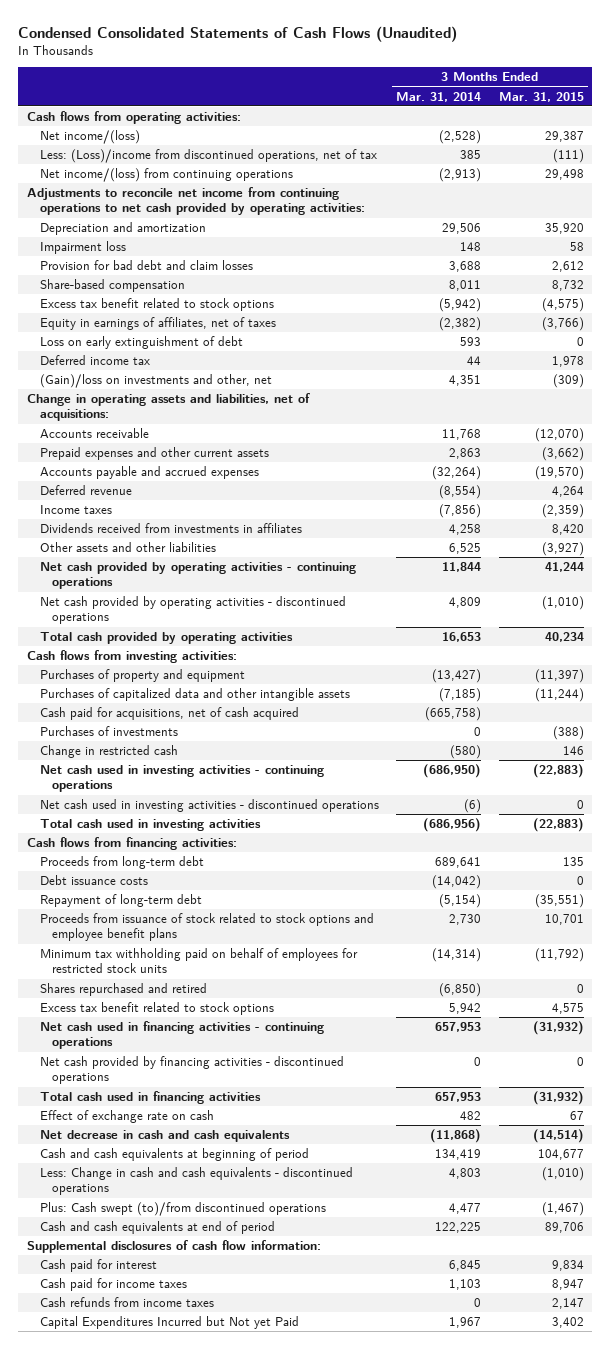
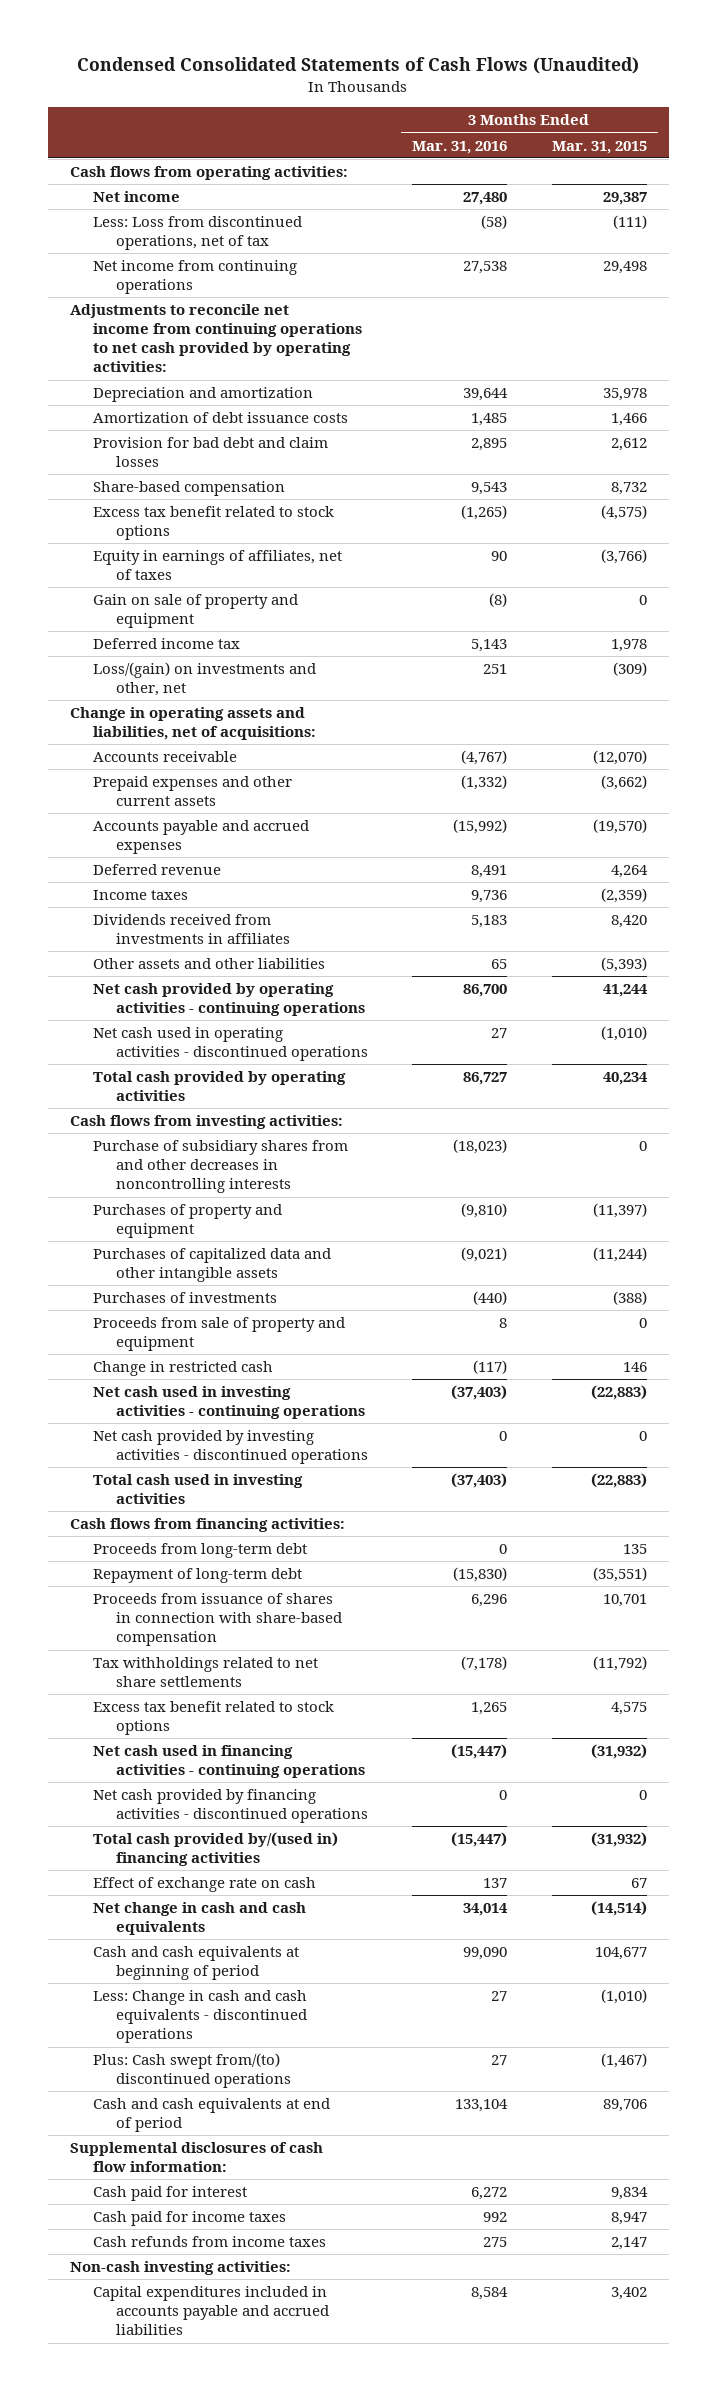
- | 3 Months Ended Mar. 31, 2014 | 3 Months Ended Mar. 31, 2015
+ | 3 Months Ended Mar. 31, 2016 | 3 Months Ended Mar. 31, 2015
- Net income/(loss) | (2,528) | 29,387
- Less: (Loss)/income from discontinued operations, net of tax | 385 | (111)
- Net income/(loss) from continuing operations | (2,913) | 29,498
+ Net income | 27,480 | 29,387
+ Less: Loss from discontinued operations, net of tax | (58) | (111)
+ Net income from continuing operations | 27,538 | 29,498
- Depreciation and amortization | 29,506 | 35,920
- Impairment loss | 148 | 58
+ Depreciation and amortization | 39,644 | 35,978
+ Amortization of debt issuance costs | 1,485 | 1,466
- Loss on early extinguishment of debt | 593 | 0
+ Gain on sale of property and equipment | (8) | 0
- (Gain)/loss on investments and other, net | 4,351 | (309)
+ Loss/(gain) on investments and other, net | 251 | (309)
- Other assets and other liabilities | 6,525 | (3,927)
+ Other assets and other liabilities | 65 | (5,393)
- Net cash provided by operating activities - discontinued operations | 4,809 | (1,010)
+ Net cash used in operating activities - discontinued operations | 27 | (1,010)
+ Purchase of subsidiary shares from and other decreases in noncontrolling interests | (18,023) | 0
- Cash paid for acquisitions, net of cash acquired | (665,758) |
+ Proceeds from sale of property and equipment | 8 | 0
- Net cash used in investing activities - discontinued operations | (6) | 0
+ Net cash provided by investing activities - discontinued operations | 0 | 0
- Debt issuance costs | (14,042) | 0
- Proceeds from issuance of stock related to stock options and employee benefit plans | 2,730 | 10,701
- Minimum tax withholding paid on behalf of employees for restricted stock units | (14,314) | (11,792)
- Shares repurchased and retired | (6,850) | 0
+ Proceeds from issuance of shares in connection with share-based compensation | 6,296 | 10,701
+ Tax withholdings related to net share settlements | (7,178) | (11,792)
- Total cash used in financing activities | 657,953 | (31,932)
+ Total cash provided by/(used in) financing activities | (15,447) | (31,932)
- Net decrease in cash and cash equivalents | (11,868) | (14,514)
+ Net change in cash and cash equivalents | 34,014 | (14,514)
- Plus: Cash swept (to)/from discontinued operations | 4,477 | (1,467)
+ Plus: Cash swept from/(to) discontinued operations | 27 | (1,467)
- Capital Expenditures Incurred but Not yet Paid | 1,967 | 3,402
+ Non-cash investing activities:
+ Capital expenditures included in accounts payable and accrued liabilities | 8,584 | 3,402

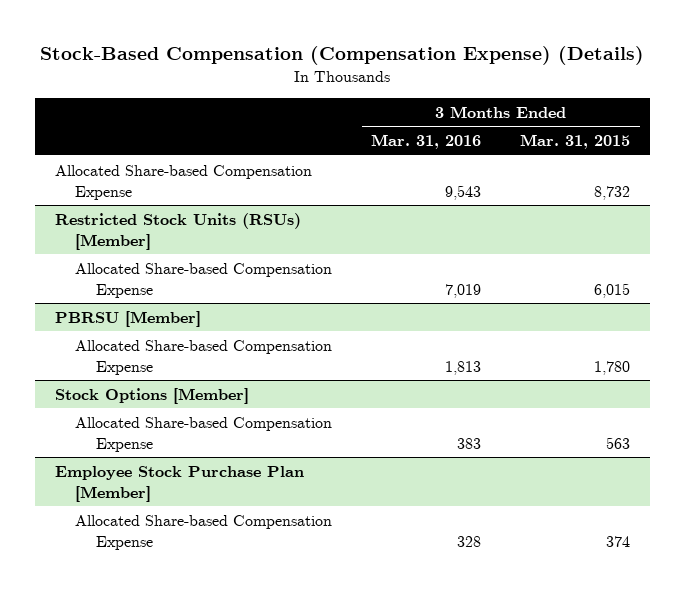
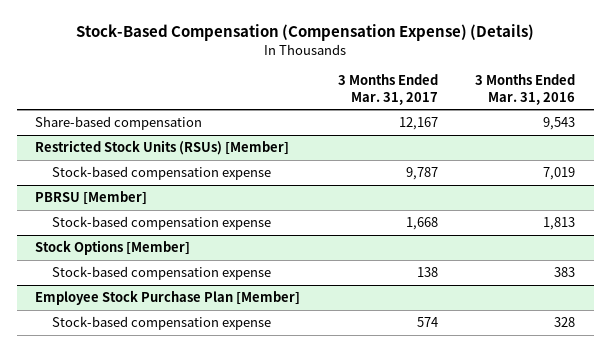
- | 3 Months Ended Mar. 31, 2016 | 3 Months Ended Mar. 31, 2015
+ | 3 Months Ended Mar. 31, 2017 | 3 Months Ended Mar. 31, 2016
- Allocated Share-based Compensation Expense | 9,543 | 8,732
+ Share-based compensation | 12,167 | 9,543
@ Restricted Stock Units (RSUs) [Member]
- Allocated Share-based Compensation Expense | 7,019 | 6,015
+ Stock-based compensation expense | 9,787 | 7,019
@ PBRSU [Member]
- Allocated Share-based Compensation Expense | 1,813 | 1,780
+ Stock-based compensation expense | 1,668 | 1,813
@ Stock Options [Member]
- Allocated Share-based Compensation Expense | 383 | 563
+ Stock-based compensation expense | 138 | 383
@ Employee Stock Purchase Plan [Member]
- Allocated Share-based Compensation Expense | 328 | 374
+ Stock-based compensation expense | 574 | 328

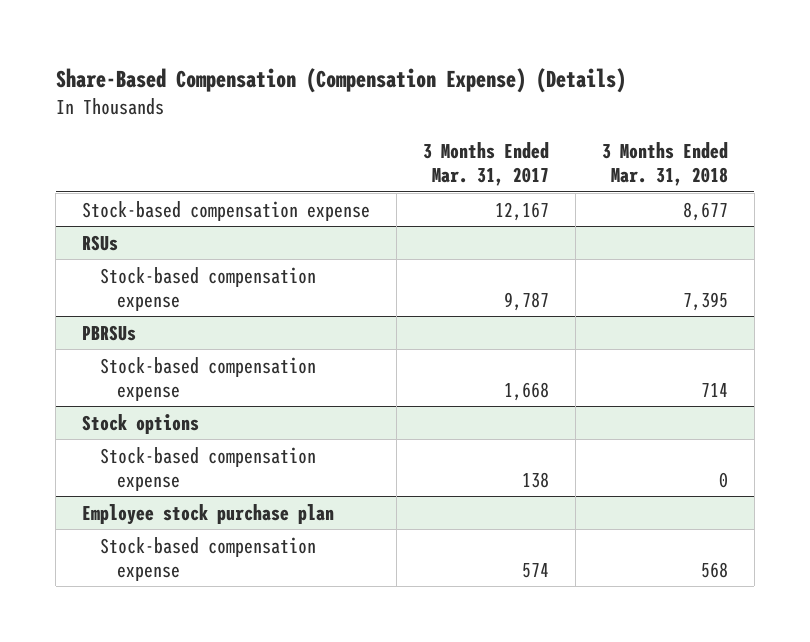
- Stock-Based Compensation (Compensation Expense) (Details)
+ Share-Based Compensation (Compensation Expense) (Details)
- | 3 Months Ended Mar. 31, 2017 | 3 Months Ended Mar. 31, 2016
+ | 3 Months Ended Mar. 31, 2017 | 3 Months Ended Mar. 31, 2018
- Share-based compensation | 12,167 | 9,543
- Restricted Stock Units (RSUs) [Member]
+ Stock-based compensation expense | 12,167 | 8,677
+ RSUs
- PBRSU [Member]
+ PBRSUs
- Stock Options [Member]
+ Stock options
- Employee Stock Purchase Plan [Member]
+ Employee stock purchase plan

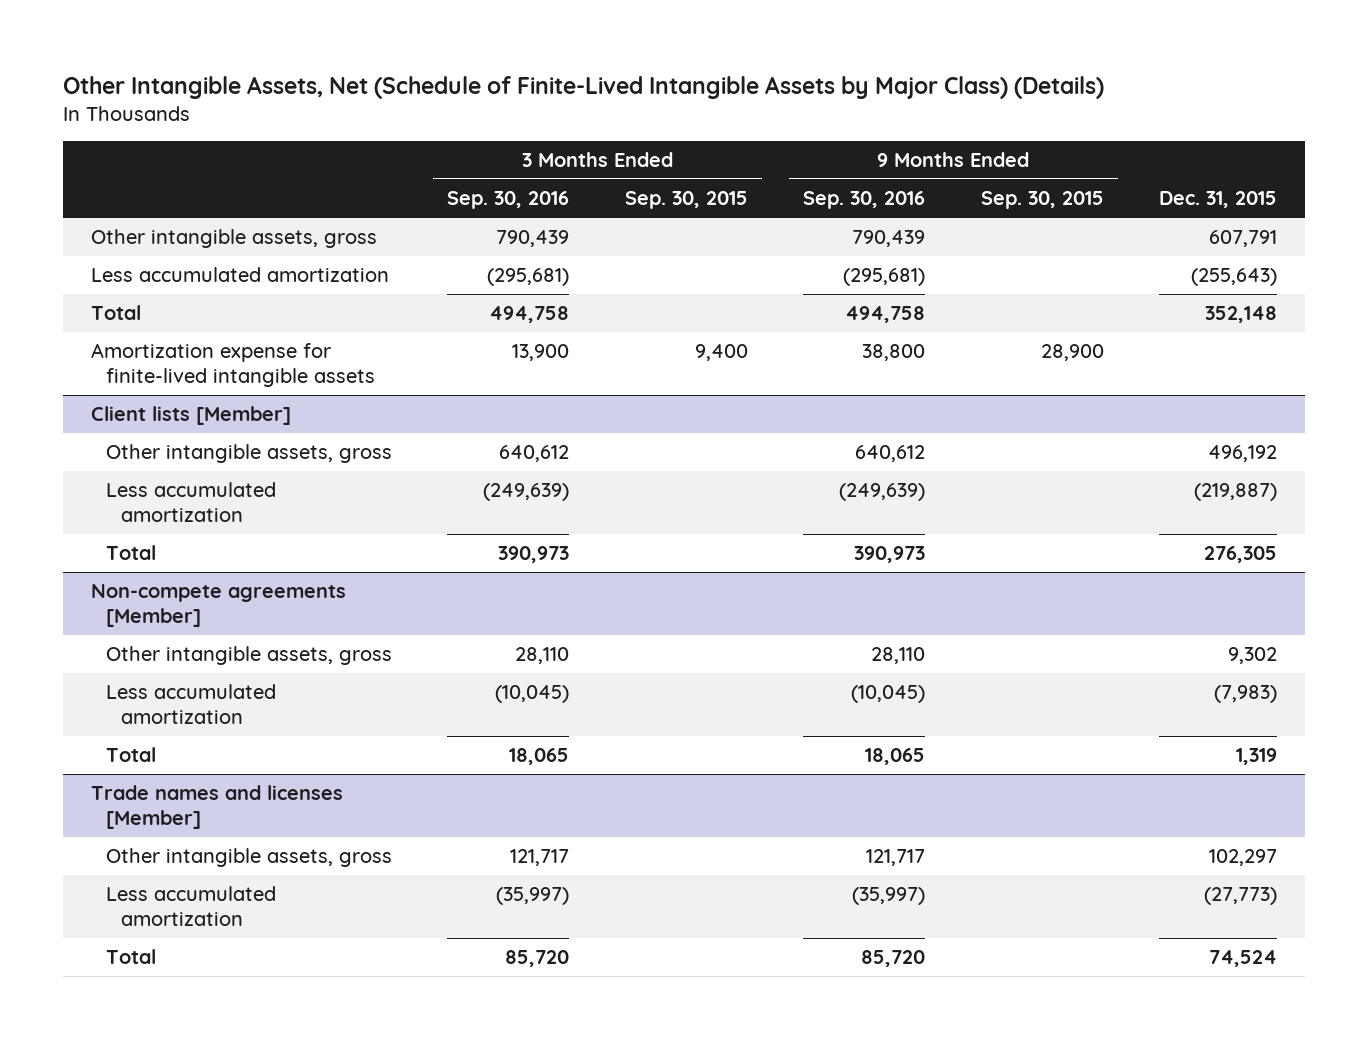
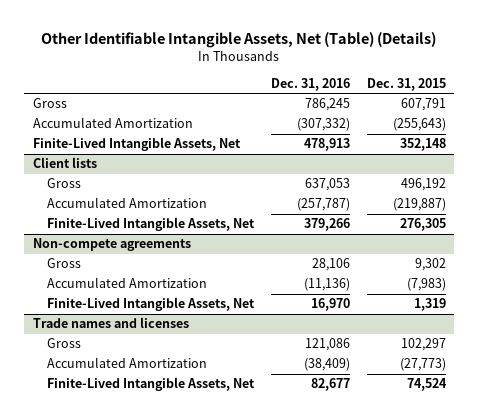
- Other Intangible Assets, Net (Schedule of Finite-Lived Intangible Assets by Major Class) (Details)
+ Other Identifiable Intangible Assets, Net (Table) (Details)
- | 3 Months Ended Sep. 30, 2016 | 3 Months Ended Sep. 30, 2015 | 9 Months Ended Sep. 30, 2016 | 9 Months Ended Sep. 30, 2015 | Dec. 31, 2015
+ | Dec. 31, 2016 | Dec. 31, 2015
- Other intangible assets, gross | 790,439 | | 790,439 | | 607,791
- Less accumulated amortization | (295,681) | | (295,681) | | (255,643)
- Total | 494,758 | | 494,758 | | 352,148
- Amortization expense for finite-lived intangible assets | 13,900 | 9,400 | 38,800 | 28,900 |
- Client lists [Member]
- Other intangible assets, gross | 640,612 | | 640,612 | | 496,192
- Less accumulated amortization | (249,639) | | (249,639) | | (219,887)
- Total | 390,973 | | 390,973 | | 276,305
- Non-compete agreements [Member]
- Other intangible assets, gross | 28,110 | | 28,110 | | 9,302
- Less accumulated amortization | (10,045) | | (10,045) | | (7,983)
- Total | 18,065 | | 18,065 | | 1,319
- Trade names and licenses [Member]
- Other intangible assets, gross | 121,717 | | 121,717 | | 102,297
- Less accumulated amortization | (35,997) | | (35,997) | | (27,773)
- Total | 85,720 | | 85,720 | | 74,524
+ Gross | 786,245 | 607,791
+ Accumulated Amortization | (307,332) | (255,643)
+ Finite-Lived Intangible Assets, Net | 478,913 | 352,148
+ Client lists
+ Gross | 637,053 | 496,192
+ Accumulated Amortization | (257,787) | (219,887)
+ Finite-Lived Intangible Assets, Net | 379,266 | 276,305
+ Non-compete agreements
+ Gross | 28,106 | 9,302
+ Accumulated Amortization | (11,136) | (7,983)
+ Finite-Lived Intangible Assets, Net | 16,970 | 1,319
+ Trade names and licenses
+ Gross | 121,086 | 102,297
+ Accumulated Amortization | (38,409) | (27,773)
+ Finite-Lived Intangible Assets, Net | 82,677 | 74,524

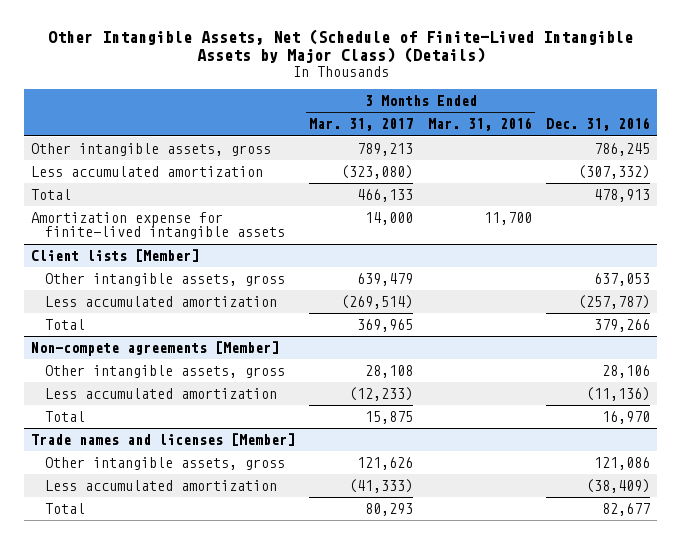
- Other Identifiable Intangible Assets, Net (Table) (Details)
+ Other Intangible Assets, Net (Schedule of Finite-Lived Intangible Assets by Major Class) (Details)
- | Dec. 31, 2016 | Dec. 31, 2015
+ | 3 Months Ended Mar. 31, 2017 | 3 Months Ended Mar. 31, 2016 | Dec. 31, 2016
- Gross | 786,245 | 607,791
- Accumulated Amortization | (307,332) | (255,643)
- Finite-Lived Intangible Assets, Net | 478,913 | 352,148
- Client lists
- Gross | 637,053 | 496,192
- Accumulated Amortization | (257,787) | (219,887)
- Finite-Lived Intangible Assets, Net | 379,266 | 276,305
- Non-compete agreements
- Gross | 28,106 | 9,302
- Accumulated Amortization | (11,136) | (7,983)
- Finite-Lived Intangible Assets, Net | 16,970 | 1,319
- Trade names and licenses
- Gross | 121,086 | 102,297
- Accumulated Amortization | (38,409) | (27,773)
- Finite-Lived Intangible Assets, Net | 82,677 | 74,524
+ Other intangible assets, gross | 789,213 | | 786,245
+ Less accumulated amortization | (323,080) | | (307,332)
+ Total | 466,133 | | 478,913
+ Amortization expense for finite-lived intangible assets | 14,000 | 11,700 |
+ Client lists [Member]
+ Other intangible assets, gross | 639,479 | | 637,053
+ Less accumulated amortization | (269,514) | | (257,787)
+ Total | 369,965 | | 379,266
+ Non-compete agreements [Member]
+ Other intangible assets, gross | 28,108 | | 28,106
+ Less accumulated amortization | (12,233) | | (11,136)
+ Total | 15,875 | | 16,970
+ Trade names and licenses [Member]
+ Other intangible assets, gross | 121,626 | | 121,086
+ Less accumulated amortization | (41,333) | | (38,409)
+ Total | 80,293 | | 82,677

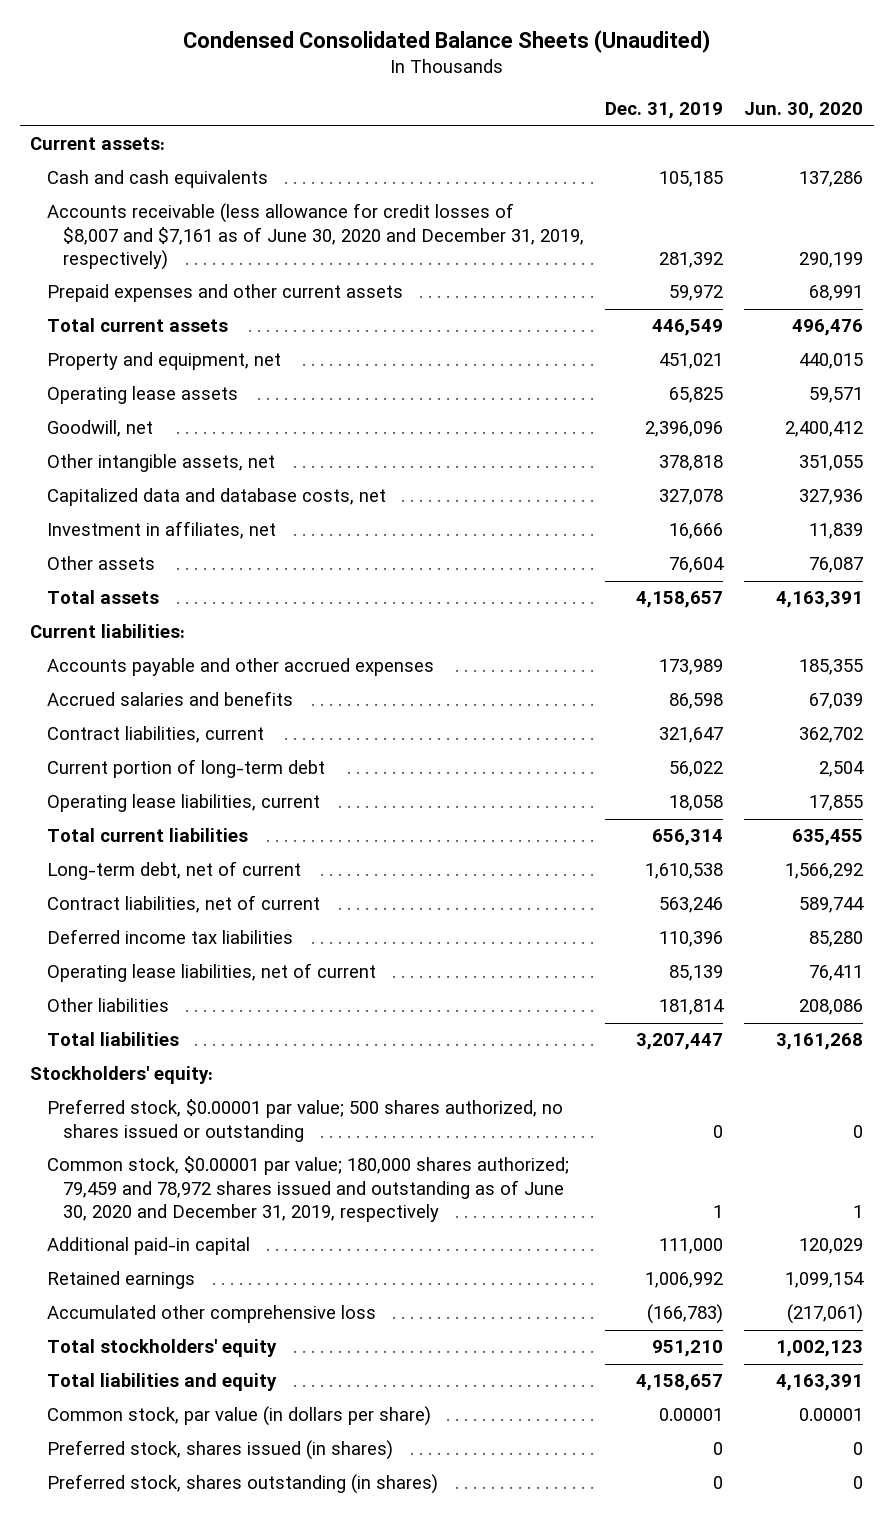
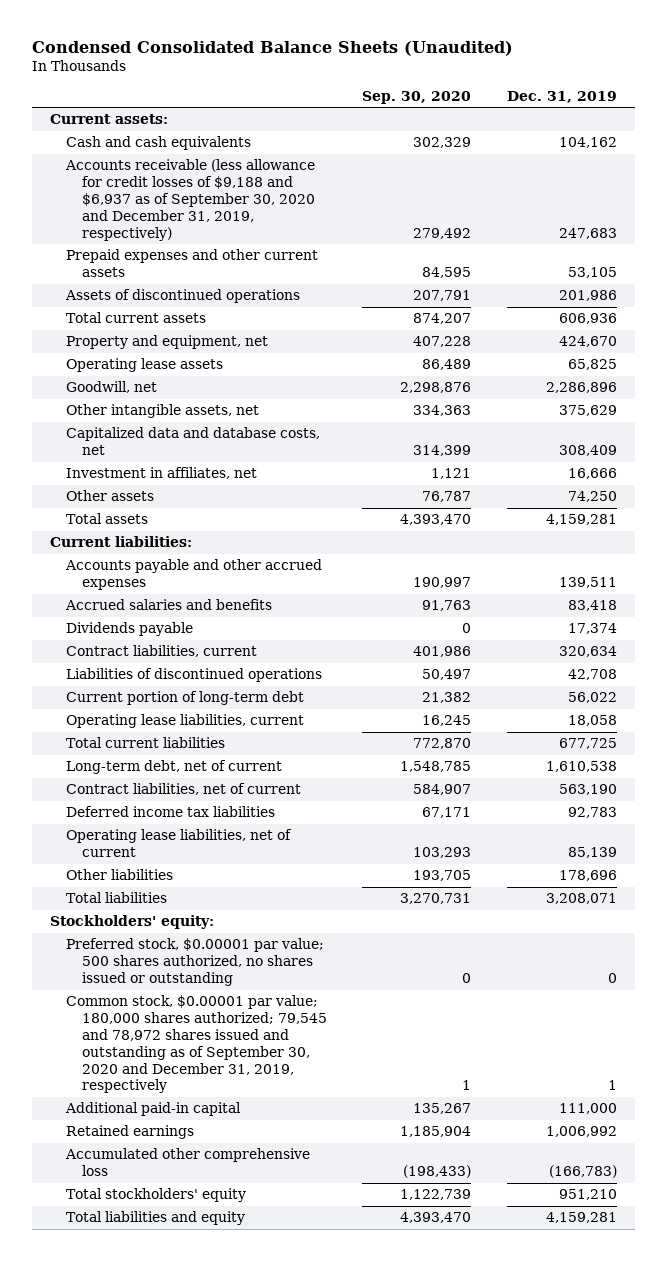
- | Dec. 31, 2019 | Jun. 30, 2020
+ | Sep. 30, 2020 | Dec. 31, 2019
- Cash and cash equivalents | 105,185 | 137,286
- Accounts receivable (less allowance for credit losses of $8,007 and $7,161 as of June 30, 2020 and December 31, 2019, respectively) | 281,392 | 290,199
- Prepaid expenses and other current assets | 59,972 | 68,991
- Total current assets | 446,549 | 496,476
- Property and equipment, net | 451,021 | 440,015
+ Cash and cash equivalents | 302,329 | 104,162
+ Accounts receivable (less allowance for credit losses of $9,188 and $6,937 as of September 30, 2020 and December 31, 2019, respectively) | 279,492 | 247,683
+ Prepaid expenses and other current assets | 84,595 | 53,105
+ Assets of discontinued operations | 207,791 | 201,986
+ Total current assets | 874,207 | 606,936
+ Property and equipment, net | 407,228 | 424,670
- Goodwill, net | 2,396,096 | 2,400,412
- Other intangible assets, net | 378,818 | 351,055
- Capitalized data and database costs, net | 327,078 | 327,936
+ Goodwill, net | 2,298,876 | 2,286,896
+ Other intangible assets, net | 334,363 | 375,629
+ Capitalized data and database costs, net | 314,399 | 308,409
- Other assets | 76,604 | 76,087
- Total assets | 4,158,657 | 4,163,391
+ Other assets | 76,787 | 74,250
+ Total assets | 4,393,470 | 4,159,281
- Accounts payable and other accrued expenses | 173,989 | 185,355
- Accrued salaries and benefits | 86,598 | 67,039
- Contract liabilities, current | 321,647 | 362,702
+ Accounts payable and other accrued expenses | 190,997 | 139,511
+ Accrued salaries and benefits | 91,763 | 83,418
+ Dividends payable | 0 | 17,374
+ Contract liabilities, current | 401,986 | 320,634
+ Liabilities of discontinued operations | 50,497 | 42,708
- Total current liabilities | 656,314 | 635,455
+ Total current liabilities | 772,870 | 677,725
- Contract liabilities, net of current | 563,246 | 589,744
- Deferred income tax liabilities | 110,396 | 85,280
+ Contract liabilities, net of current | 584,907 | 563,190
+ Deferred income tax liabilities | 67,171 | 92,783
- Other liabilities | 181,814 | 208,086
- Total liabilities | 3,207,447 | 3,161,268
+ Other liabilities | 193,705 | 178,696
+ Total liabilities | 3,270,731 | 3,208,071
- Common stock, $0.00001 par value; 180,000 shares authorized; 79,459 and 78,972 shares issued and outstanding as of June 30, 2020 and December 31, 2019, respectively | 1 | 1
+ Common stock, $0.00001 par value; 180,000 shares authorized; 79,545 and 78,972 shares issued and outstanding as of September 30, 2020 and December 31, 2019, respectively | 1 | 1
- Total liabilities and equity | 4,158,657 | 4,163,391
- Common stock, par value (in dollars per share) | 0.00001 | 0.00001
- Preferred stock, shares issued (in shares) | 0 | 0
- Preferred stock, shares outstanding (in shares) | 0 | 0
+ Total liabilities and equity | 4,393,470 | 4,159,281

